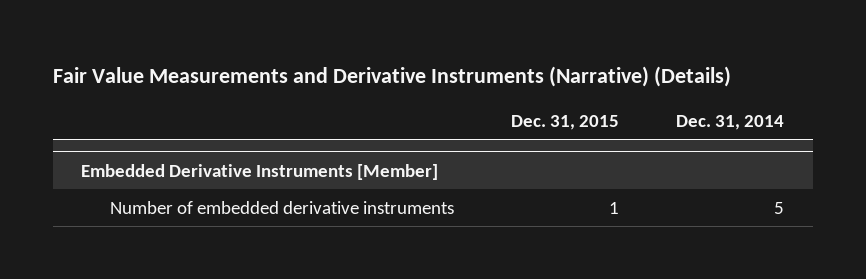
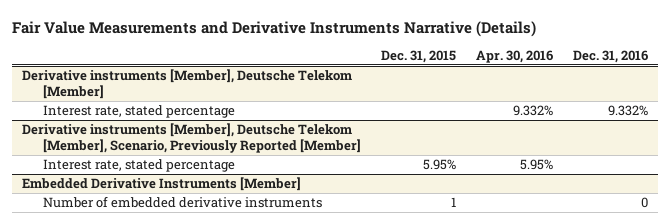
- Fair Value Measurements and Derivative Instruments (Narrative) (Details)
+ Fair Value Measurements and Derivative Instruments Narrative (Details)
- | Dec. 31, 2015 | Dec. 31, 2014
+ | Dec. 31, 2015 | Apr. 30, 2016 | Dec. 31, 2016
+ Derivative instruments [Member], Deutsche Telekom [Member]
+ Interest rate, stated percentage | | 9.332% | 9.332%
+ Derivative instruments [Member], Deutsche Telekom [Member], Scenario, Previously Reported [Member]
+ Interest rate, stated percentage | 5.95% | 5.95% |

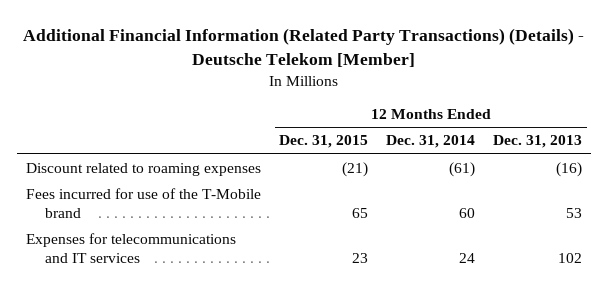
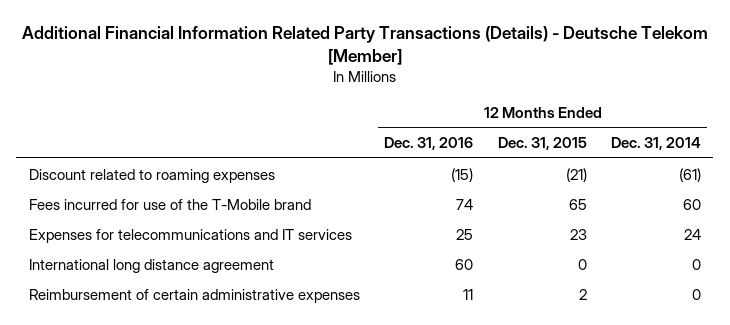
- Additional Financial Information (Related Party Transactions) (Details) - Deutsche Telekom [Member]
+ Additional Financial Information Related Party Transactions (Details) - Deutsche Telekom [Member]
- | 12 Months Ended Dec. 31, 2015 | 12 Months Ended Dec. 31, 2014 | 12 Months Ended Dec. 31, 2013
+ | 12 Months Ended Dec. 31, 2016 | 12 Months Ended Dec. 31, 2015 | 12 Months Ended Dec. 31, 2014
+ International long distance agreement | 60 | 0 | 0
+ Reimbursement of certain administrative expenses | 11 | 2 | 0

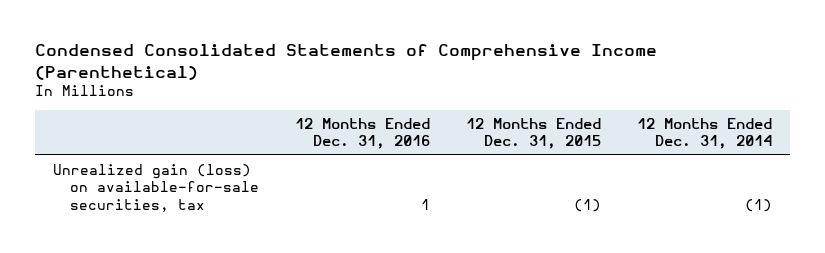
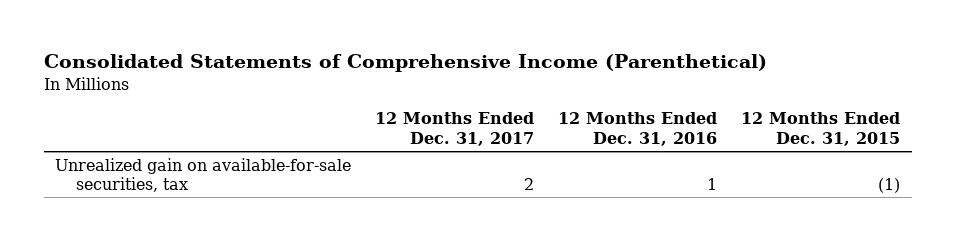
- Condensed Consolidated Statements of Comprehensive Income (Parenthetical)
+ Consolidated Statements of Comprehensive Income (Parenthetical)
- | 12 Months Ended Dec. 31, 2016 | 12 Months Ended Dec. 31, 2015 | 12 Months Ended Dec. 31, 2014
+ | 12 Months Ended Dec. 31, 2017 | 12 Months Ended Dec. 31, 2016 | 12 Months Ended Dec. 31, 2015
- Unrealized gain (loss) on available-for-sale securities, tax | 1 | (1) | (1)
+ Unrealized gain on available-for-sale securities, tax | 2 | 1 | (1)

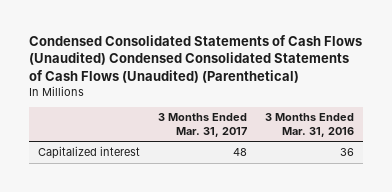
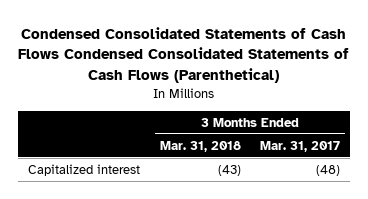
- Condensed Consolidated Statements of Cash Flows (Unaudited) Condensed Consolidated Statements of Cash Flows (Unaudited) (Parenthetical)
+ Condensed Consolidated Statements of Cash Flows Condensed Consolidated Statements of Cash Flows (Parenthetical)
- | 3 Months Ended Mar. 31, 2017 | 3 Months Ended Mar. 31, 2016
+ | 3 Months Ended Mar. 31, 2018 | 3 Months Ended Mar. 31, 2017
- Capitalized interest | 48 | 36
+ Capitalized interest | (43) | (48)

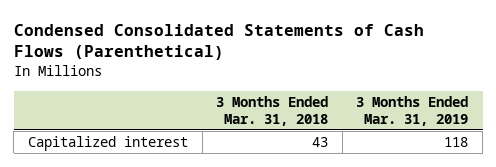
- Condensed Consolidated Statements of Cash Flows Condensed Consolidated Statements of Cash Flows (Parenthetical)
+ Condensed Consolidated Statements of Cash Flows (Parenthetical)
- | 3 Months Ended Mar. 31, 2018 | 3 Months Ended Mar. 31, 2017
+ | 3 Months Ended Mar. 31, 2018 | 3 Months Ended Mar. 31, 2019
- Capitalized interest | (43) | (48)
+ Capitalized interest | 43 | 118

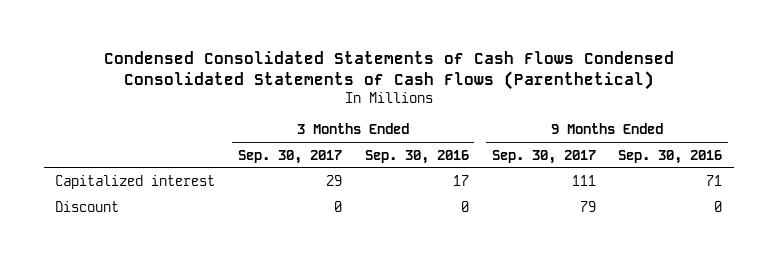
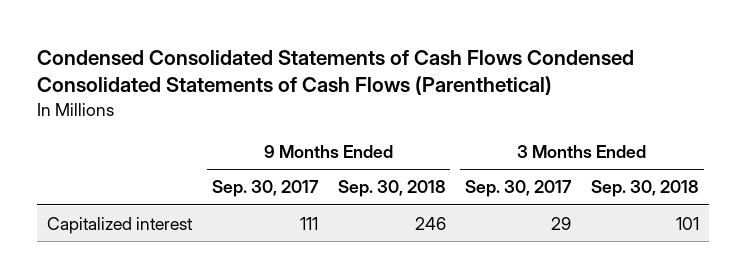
- | 3 Months Ended Sep. 30, 2017 | 3 Months Ended Sep. 30, 2016 | 9 Months Ended Sep. 30, 2017 | 9 Months Ended Sep. 30, 2016
+ | 9 Months Ended Sep. 30, 2017 | 9 Months Ended Sep. 30, 2018 | 3 Months Ended Sep. 30, 2017 | 3 Months Ended Sep. 30, 2018
- Discount | 0 | 0 | 79 | 0

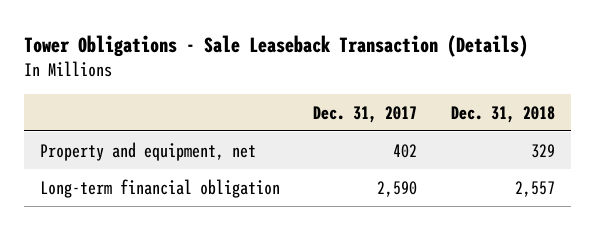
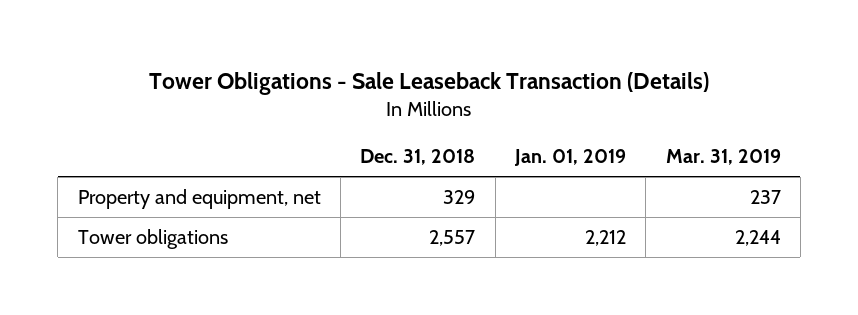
- | Dec. 31, 2017 | Dec. 31, 2018
+ | Dec. 31, 2018 | Jan. 01, 2019 | Mar. 31, 2019
- Long-term financial obligation | 2,590 | 2,557
+ Tower obligations | 2,557 | 2,212 | 2,244

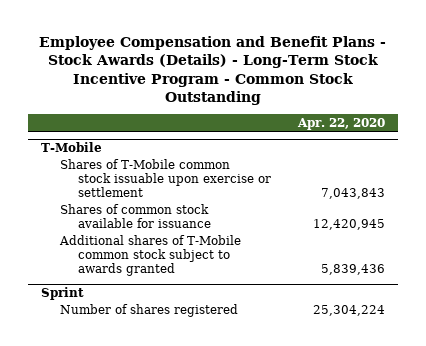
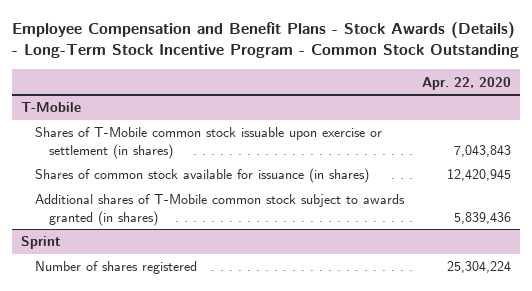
@ T-Mobile
- Shares of T-Mobile common stock issuable upon exercise or settlement | 7,043,843
- Shares of common stock available for issuance | 12,420,945
- Additional shares of T-Mobile common stock subject to awards granted | 5,839,436
+ Shares of T-Mobile common stock issuable upon exercise or settlement (in shares) | 7,043,843
+ Shares of common stock available for issuance (in shares) | 12,420,945
+ Additional shares of T-Mobile common stock subject to awards granted (in shares) | 5,839,436

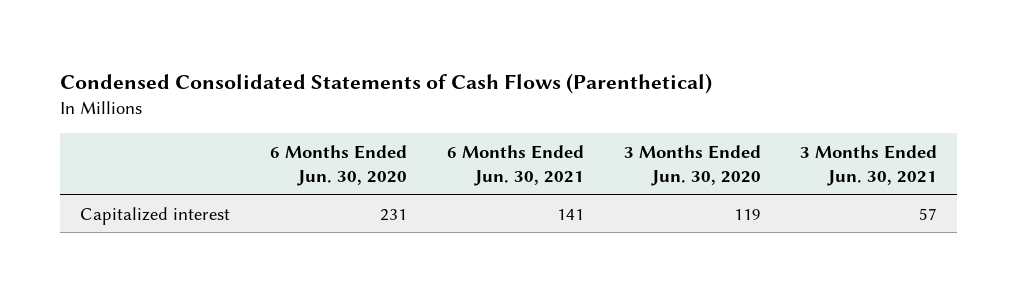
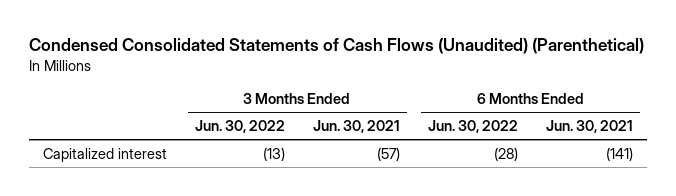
- Condensed Consolidated Statements of Cash Flows (Parenthetical)
+ Condensed Consolidated Statements of Cash Flows (Unaudited) (Parenthetical)
- | 6 Months Ended Jun. 30, 2020 | 6 Months Ended Jun. 30, 2021 | 3 Months Ended Jun. 30, 2020 | 3 Months Ended Jun. 30, 2021
+ | 3 Months Ended Jun. 30, 2022 | 3 Months Ended Jun. 30, 2021 | 6 Months Ended Jun. 30, 2022 | 6 Months Ended Jun. 30, 2021
- Capitalized interest | 231 | 141 | 119 | 57
+ Capitalized interest | (13) | (57) | (28) | (141)

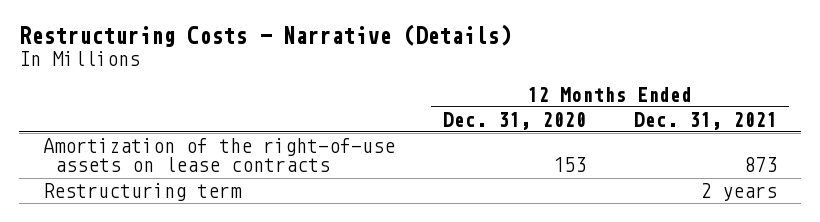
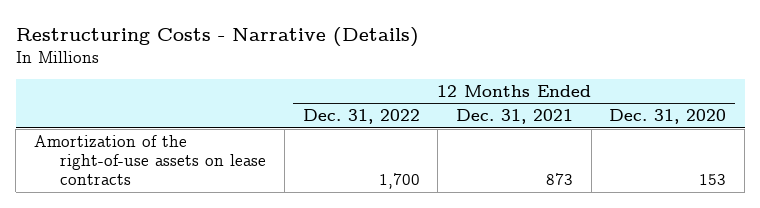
- | 12 Months Ended Dec. 31, 2020 | 12 Months Ended Dec. 31, 2021
+ | 12 Months Ended Dec. 31, 2022 | 12 Months Ended Dec. 31, 2021 | 12 Months Ended Dec. 31, 2020
- Restructuring term | | 2 years

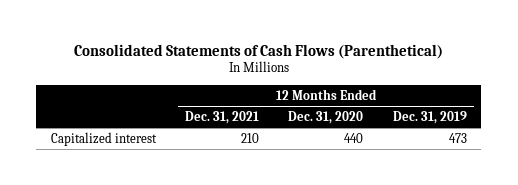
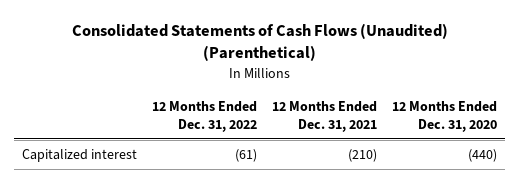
- Consolidated Statements of Cash Flows (Parenthetical)
+ Consolidated Statements of Cash Flows (Unaudited) (Parenthetical)
- | 12 Months Ended Dec. 31, 2021 | 12 Months Ended Dec. 31, 2020 | 12 Months Ended Dec. 31, 2019
+ | 12 Months Ended Dec. 31, 2022 | 12 Months Ended Dec. 31, 2021 | 12 Months Ended Dec. 31, 2020
- Capitalized interest | 210 | 440 | 473
+ Capitalized interest | (61) | (210) | (440)

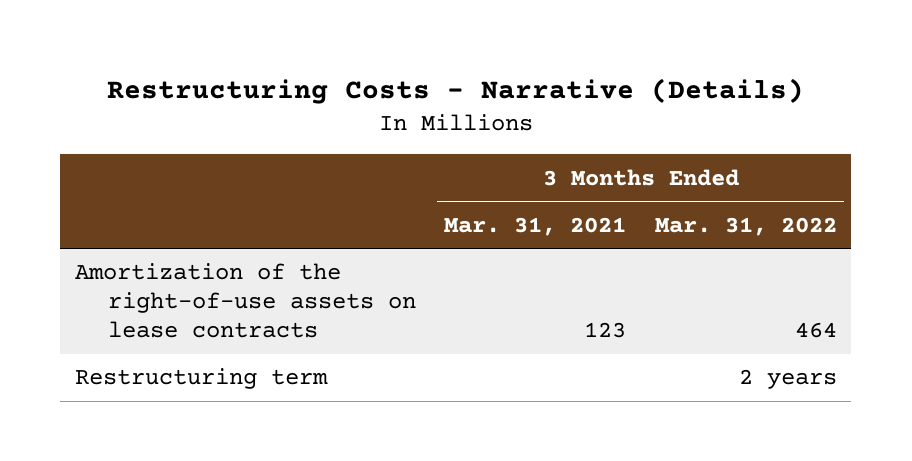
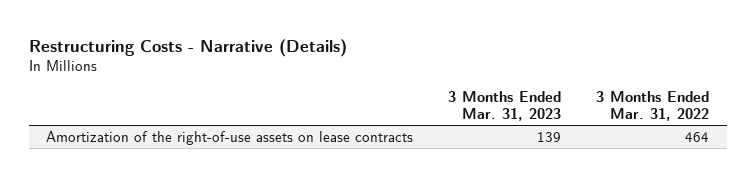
- | 3 Months Ended Mar. 31, 2021 | 3 Months Ended Mar. 31, 2022
+ | 3 Months Ended Mar. 31, 2023 | 3 Months Ended Mar. 31, 2022
- Restructuring term | | 2 years

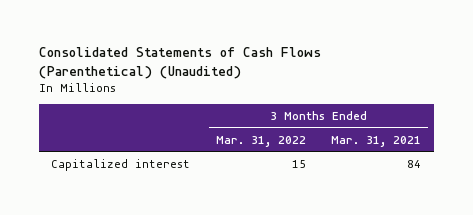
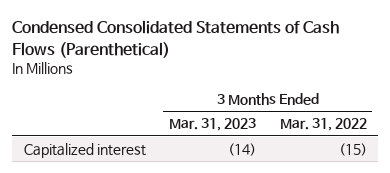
- Consolidated Statements of Cash Flows (Parenthetical) (Unaudited)
+ Condensed Consolidated Statements of Cash Flows (Parenthetical)
- | 3 Months Ended Mar. 31, 2022 | 3 Months Ended Mar. 31, 2021
+ | 3 Months Ended Mar. 31, 2023 | 3 Months Ended Mar. 31, 2022
- Capitalized interest | 15 | 84
+ Capitalized interest | (14) | (15)

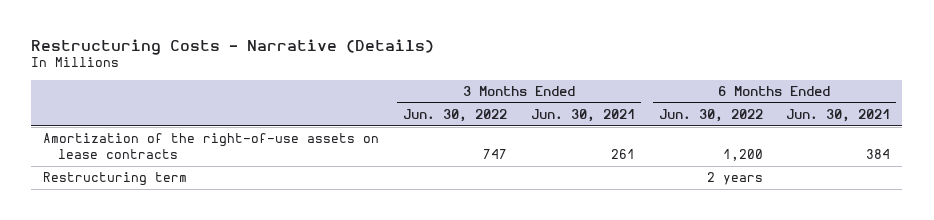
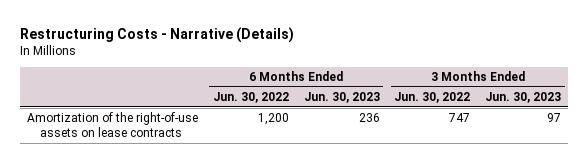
- | 3 Months Ended Jun. 30, 2022 | 3 Months Ended Jun. 30, 2021 | 6 Months Ended Jun. 30, 2022 | 6 Months Ended Jun. 30, 2021
+ | 6 Months Ended Jun. 30, 2022 | 6 Months Ended Jun. 30, 2023 | 3 Months Ended Jun. 30, 2022 | 3 Months Ended Jun. 30, 2023
- Restructuring term | | | 2 years |

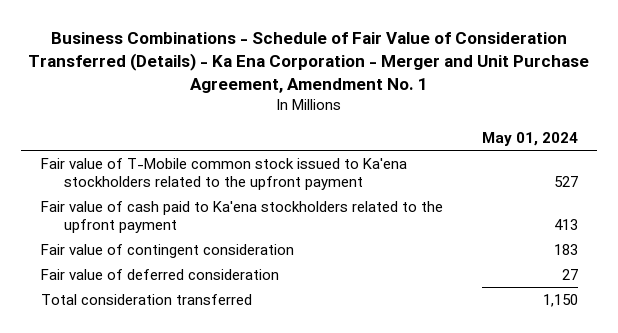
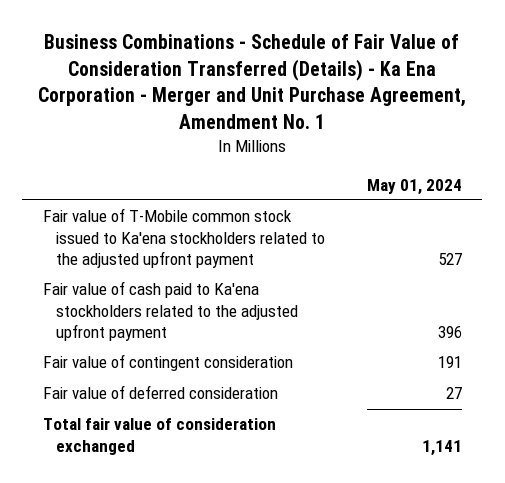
- Fair value of T-Mobile common stock issued to Ka'ena stockholders related to the upfront payment | 527
- Fair value of cash paid to Ka'ena stockholders related to the upfront payment | 413
- Fair value of contingent consideration | 183
+ Fair value of T-Mobile common stock issued to Ka'ena stockholders related to the adjusted upfront payment | 527
+ Fair value of cash paid to Ka'ena stockholders related to the adjusted upfront payment | 396
+ Fair value of contingent consideration | 191
- Total consideration transferred | 1,150
+ Total fair value of consideration exchanged | 1,141

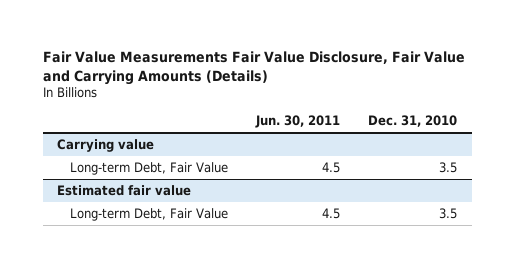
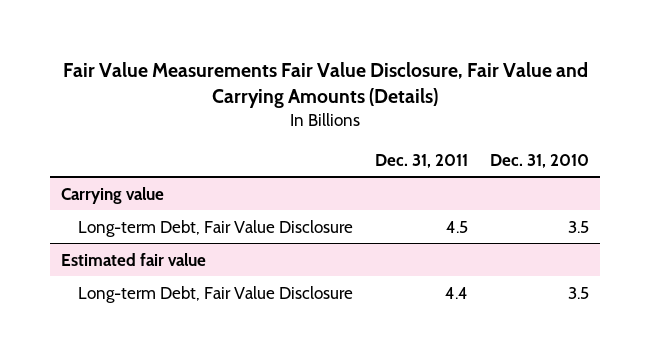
- | Jun. 30, 2011 | Dec. 31, 2010
+ | Dec. 31, 2011 | Dec. 31, 2010
@ Carrying value
- Long-term Debt, Fair Value | 4.5 | 3.5
+ Long-term Debt, Fair Value Disclosure | 4.5 | 3.5
@ Estimated fair value
- Long-term Debt, Fair Value | 4.5 | 3.5
+ Long-term Debt, Fair Value Disclosure | 4.4 | 3.5

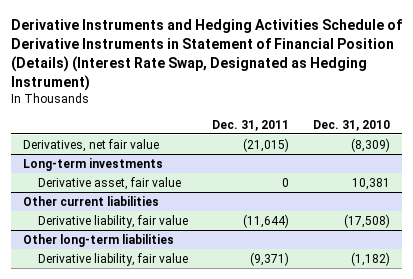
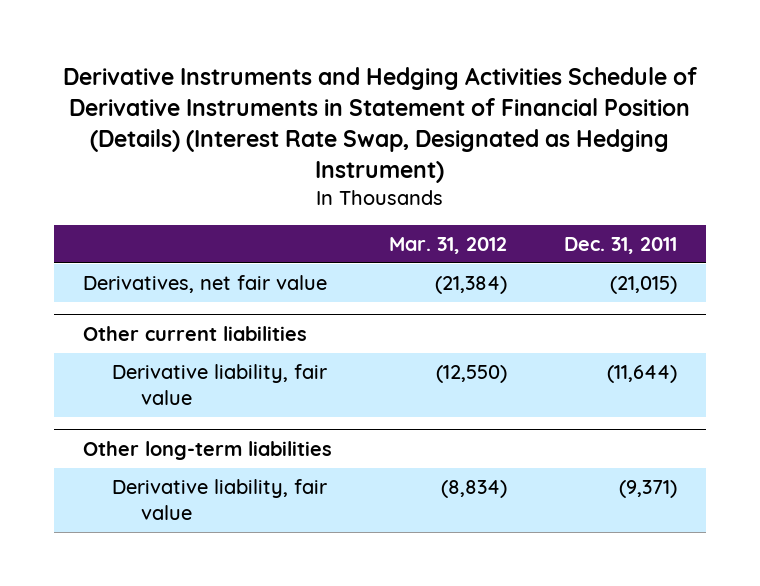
- | Dec. 31, 2011 | Dec. 31, 2010
+ | Mar. 31, 2012 | Dec. 31, 2011
- Long-term investments
- Derivative asset, fair value | 0 | 10,381

